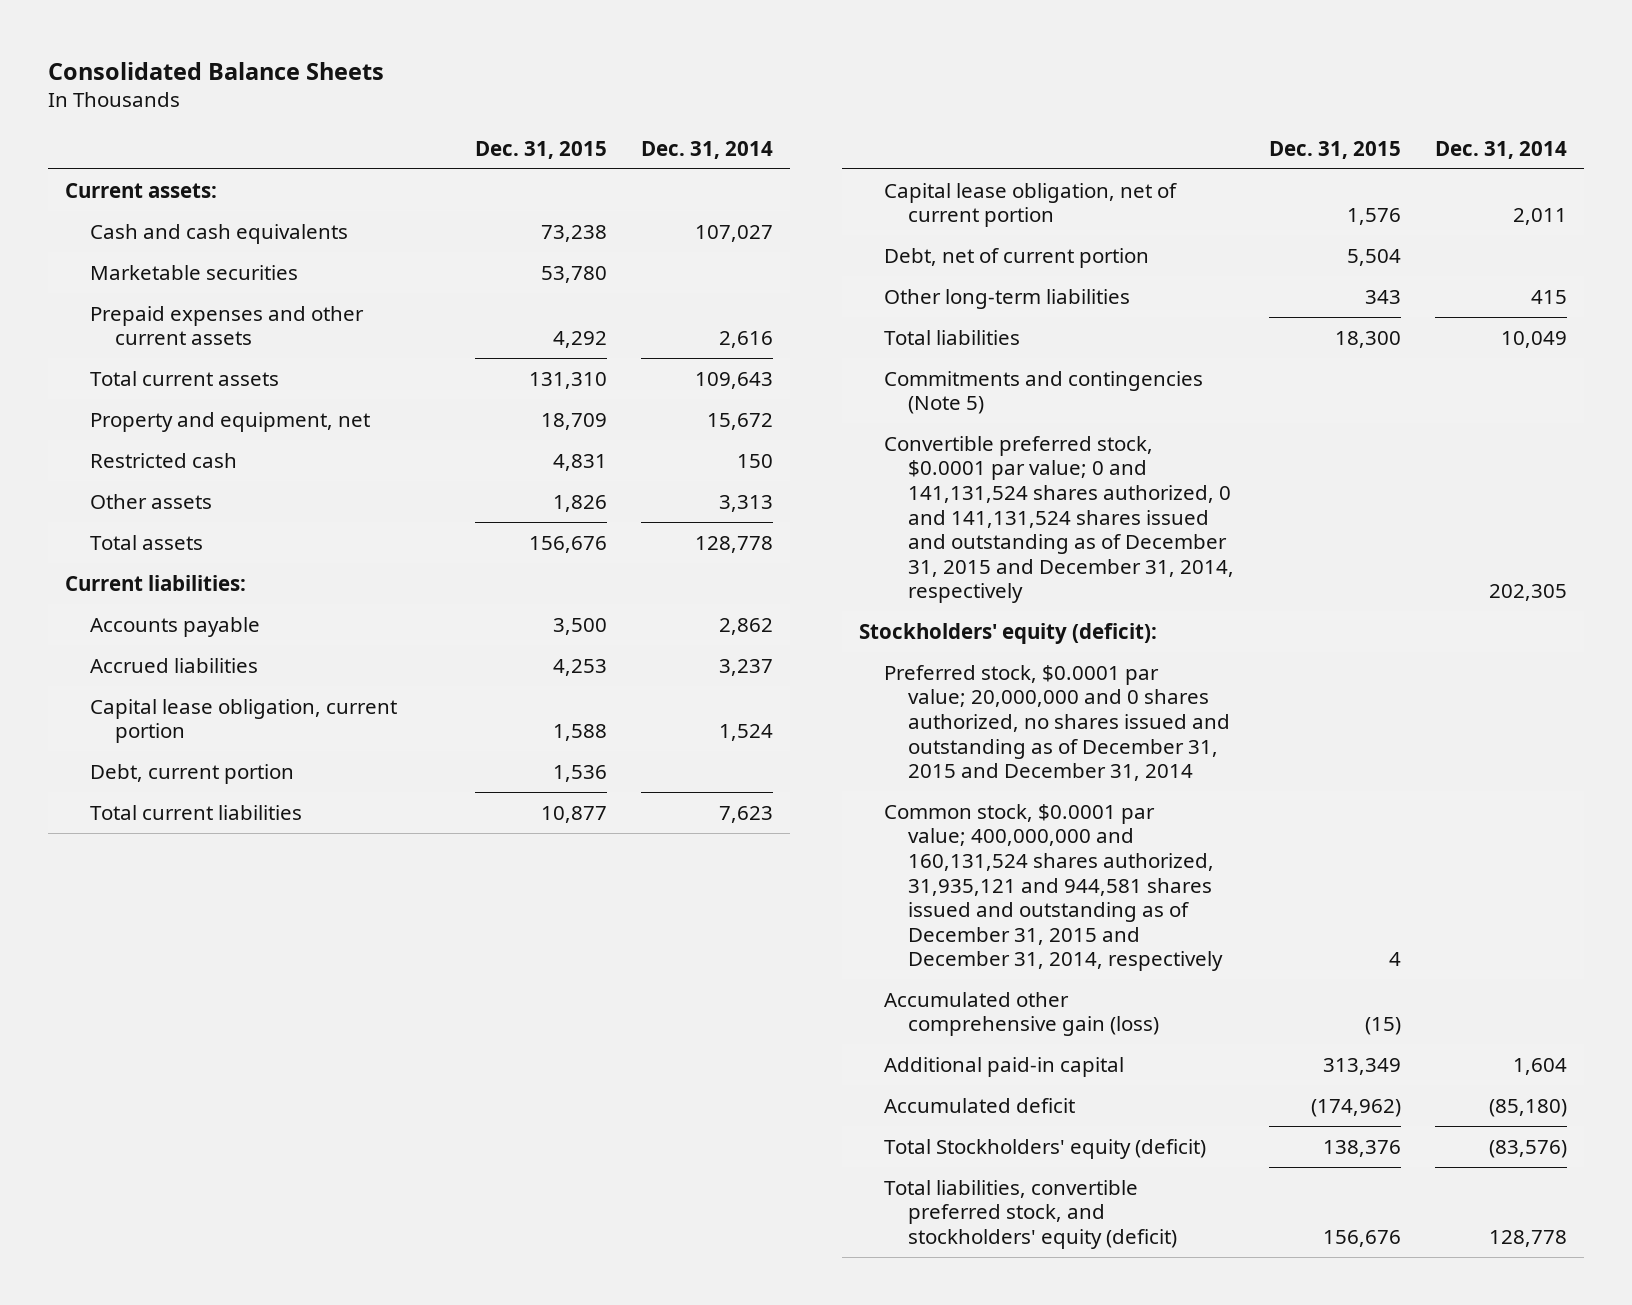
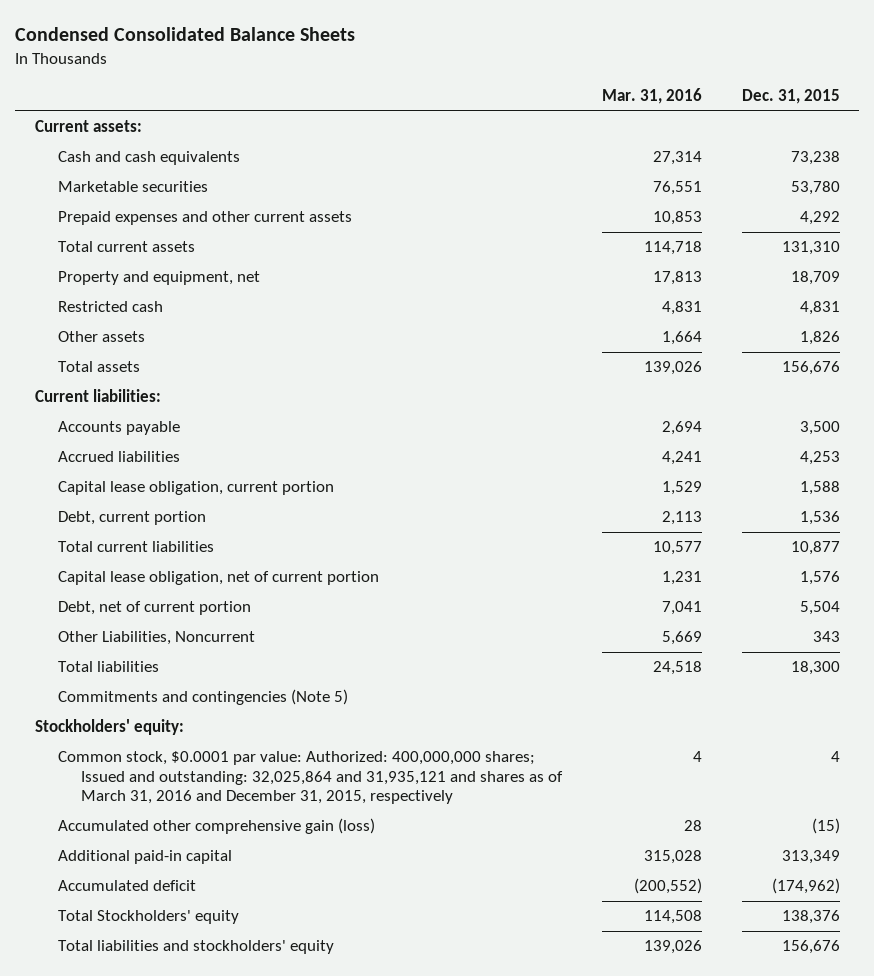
- Consolidated Balance Sheets
+ Condensed Consolidated Balance Sheets
- | Dec. 31, 2015 | Dec. 31, 2014
+ | Mar. 31, 2016 | Dec. 31, 2015
- Other long-term liabilities | 343 | 415
+ Other Liabilities, Noncurrent | 5,669 | 343
- Convertible preferred stock, $0.0001 par value; 0 and 141,131,524 shares authorized, 0 and 141,131,524 shares issued and outstanding as of December 31, 2015 and December 31, 2014, respectively | | 202,305
- Stockholders' equity (deficit):
- Preferred stock, $0.0001 par value; 20,000,000 and 0 shares authorized, no shares issued and outstanding as of December 31, 2015 and December 31, 2014
- Common stock, $0.0001 par value; 400,000,000 and 160,131,524 shares authorized, 31,935,121 and 944,581 shares issued and outstanding as of December 31, 2015 and December 31, 2014, respectively | 4 |
+ Stockholders' equity:
+ Common stock, $0.0001 par value: Authorized: 400,000,000 shares; Issued and outstanding: 32,025,864 and 31,935,121 and shares as of March 31, 2016 and December 31, 2015, respectively | 4 | 4
- Total Stockholders' equity (deficit) | 138,376 | (83,576)
- Total liabilities, convertible preferred stock, and stockholders' equity (deficit) | 156,676 | 128,778
+ Total Stockholders' equity | 114,508 | 138,376
+ Total liabilities and stockholders' equity | 139,026 | 156,676

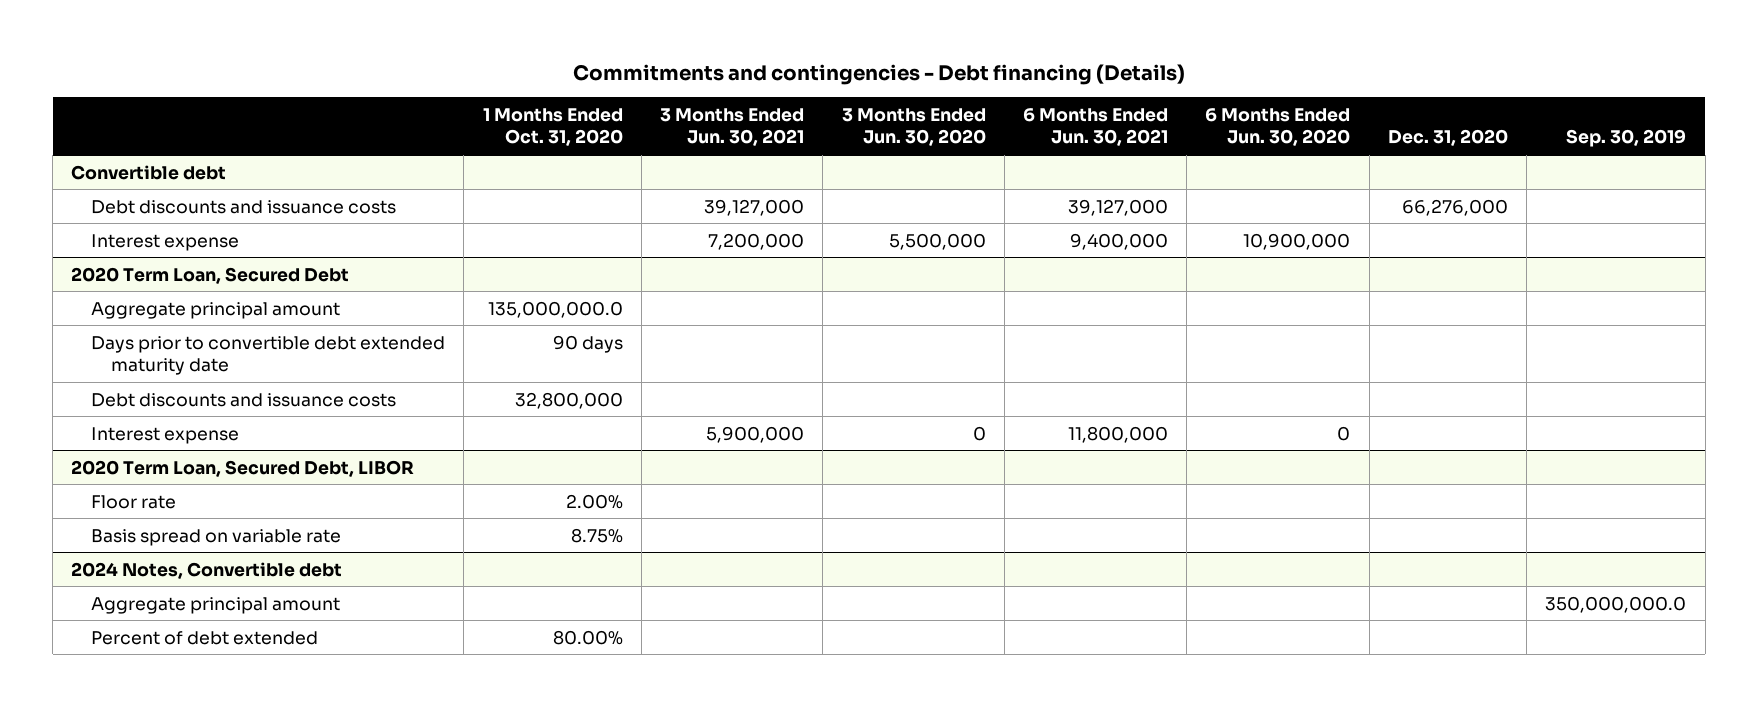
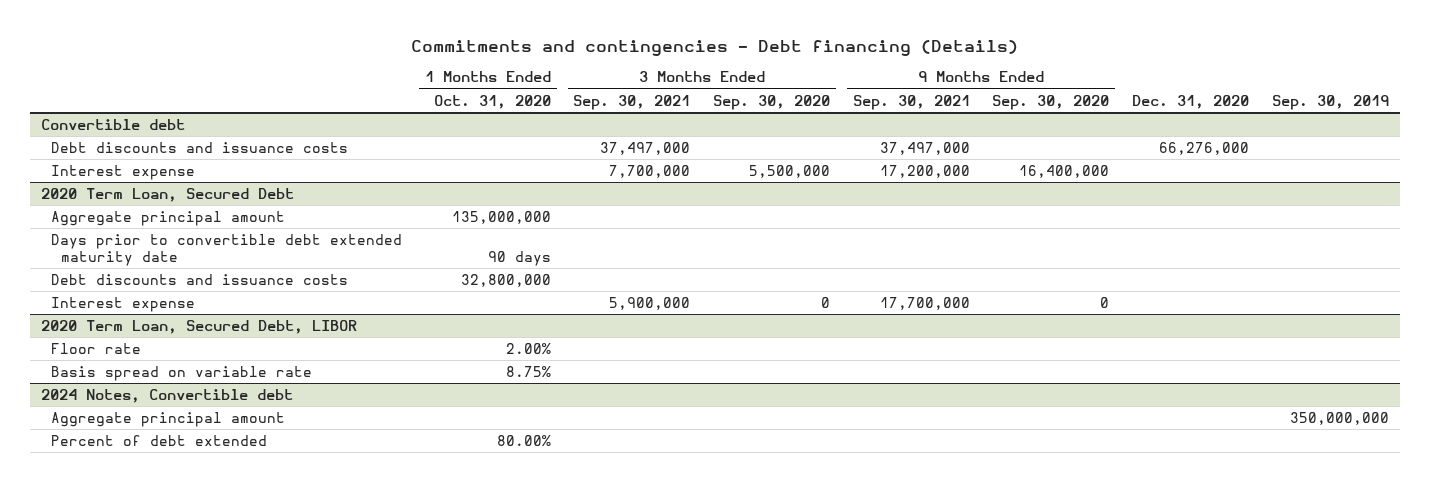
- | 1 Months Ended Oct. 31, 2020 | 3 Months Ended Jun. 30, 2021 | 3 Months Ended Jun. 30, 2020 | 6 Months Ended Jun. 30, 2021 | 6 Months Ended Jun. 30, 2020 | Dec. 31, 2020 | Sep. 30, 2019
+ | 1 Months Ended Oct. 31, 2020 | 3 Months Ended Sep. 30, 2021 | 3 Months Ended Sep. 30, 2020 | 9 Months Ended Sep. 30, 2021 | 9 Months Ended Sep. 30, 2020 | Dec. 31, 2020 | Sep. 30, 2019
@ 2020 Term Loan, Secured Debt
- Aggregate principal amount | 135,000,000.0 | | | | | |
+ Aggregate principal amount | 135,000,000 | | | | | |
@ 2024 Notes, Convertible debt
- Aggregate principal amount | | | | | | | 350,000,000.0
+ Aggregate principal amount | | | | | | | 350,000,000

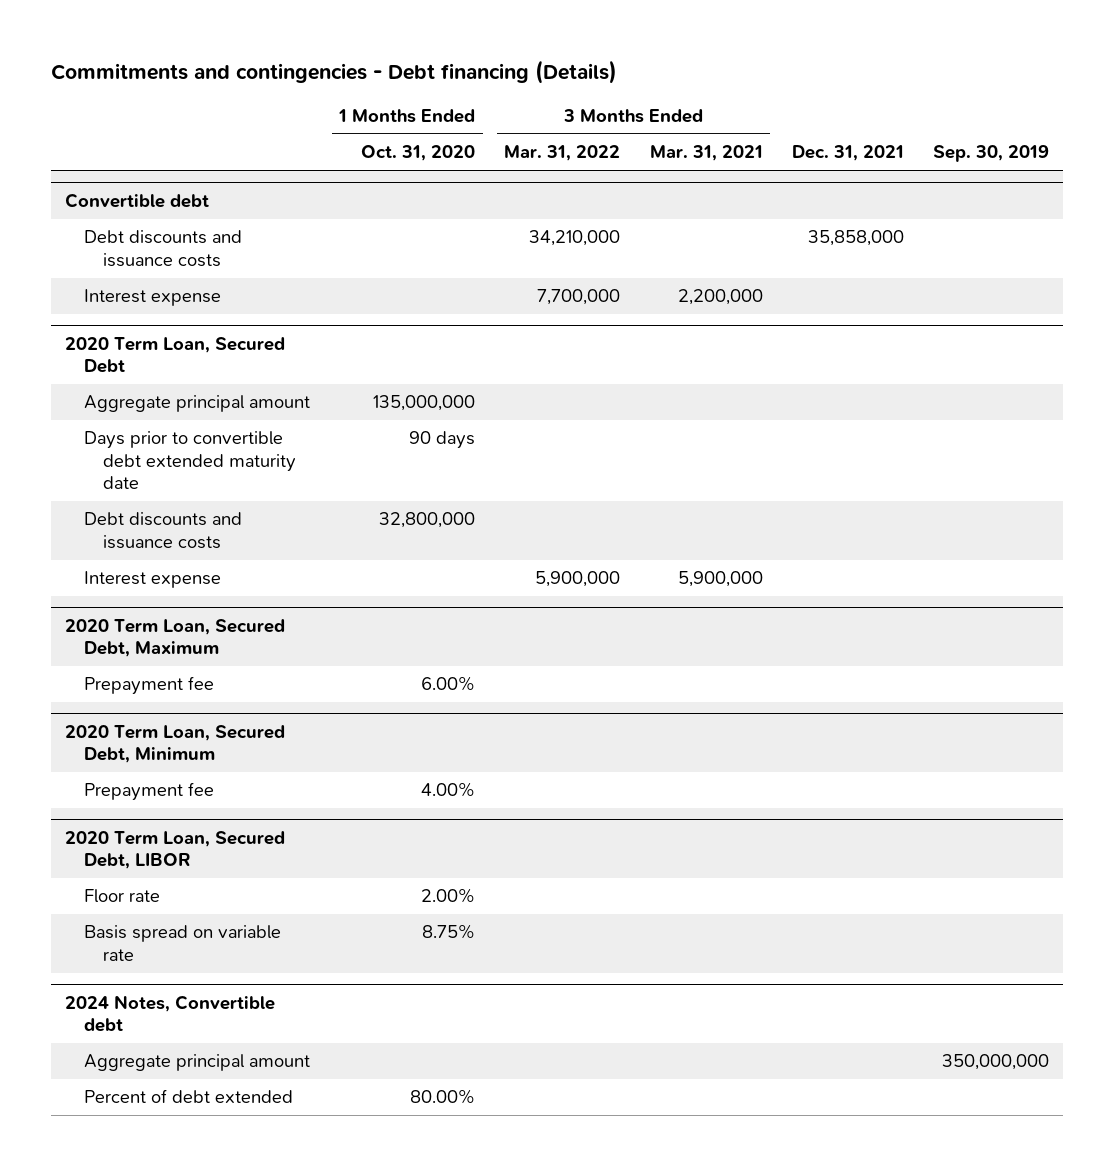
- | 1 Months Ended Oct. 31, 2020 | 3 Months Ended Sep. 30, 2021 | 3 Months Ended Sep. 30, 2020 | 9 Months Ended Sep. 30, 2021 | 9 Months Ended Sep. 30, 2020 | Dec. 31, 2020 | Sep. 30, 2019
+ | 1 Months Ended Oct. 31, 2020 | 3 Months Ended Mar. 31, 2022 | 3 Months Ended Mar. 31, 2021 | Dec. 31, 2021 | Sep. 30, 2019
+ 2020 Term Loan, Secured Debt, Maximum
+ Prepayment fee | 6.00% | | | |
+ 2020 Term Loan, Secured Debt, Minimum
+ Prepayment fee | 4.00% | | | |

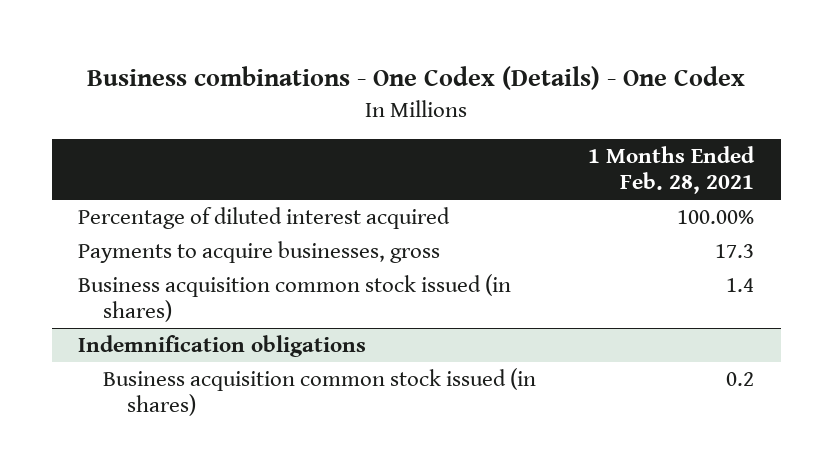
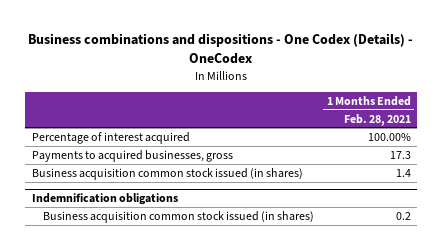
- Business combinations - One Codex (Details) - One Codex
+ Business combinations and dispositions - One Codex (Details) - OneCodex
- Percentage of diluted interest acquired | 100.00%
- Payments to acquire businesses, gross | 17.3
+ Percentage of interest acquired | 100.00%
+ Payments to acquired businesses, gross | 17.3

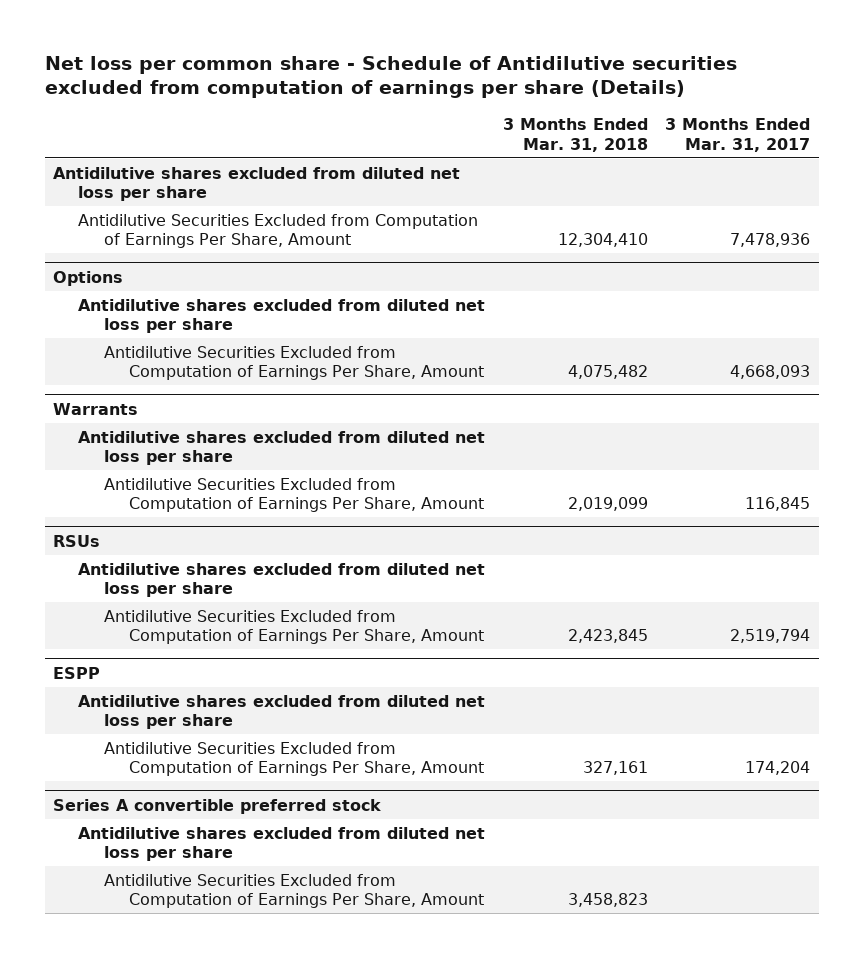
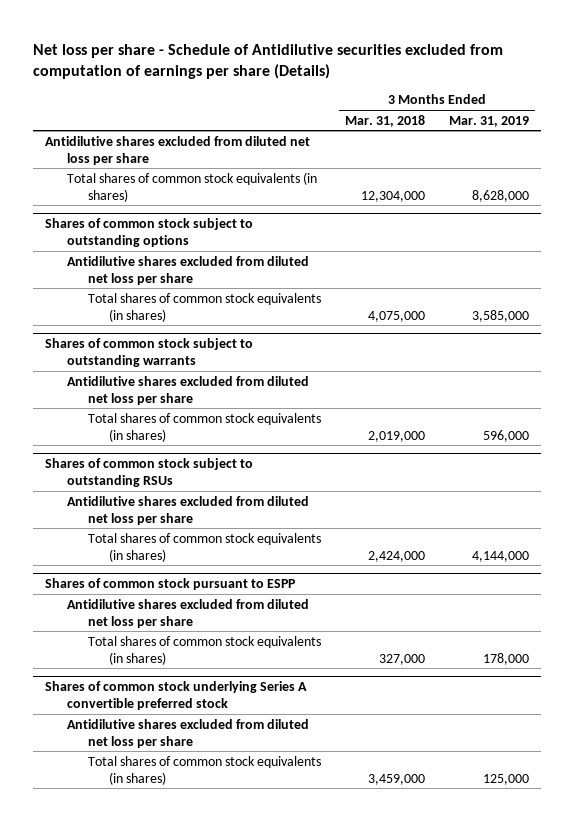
- Net loss per common share - Schedule of Antidilutive securities excluded from computation of earnings per share (Details)
+ Net loss per share - Schedule of Antidilutive securities excluded from computation of earnings per share (Details)
- | 3 Months Ended Mar. 31, 2018 | 3 Months Ended Mar. 31, 2017
+ | 3 Months Ended Mar. 31, 2018 | 3 Months Ended Mar. 31, 2019
- Antidilutive Securities Excluded from Computation of Earnings Per Share, Amount | 12,304,410 | 7,478,936
- Options
+ Total shares of common stock equivalents (in shares) | 12,304,000 | 8,628,000
+ Shares of common stock subject to outstanding options
- Antidilutive Securities Excluded from Computation of Earnings Per Share, Amount | 4,075,482 | 4,668,093
- Warrants
+ Total shares of common stock equivalents (in shares) | 4,075,000 | 3,585,000
+ Shares of common stock subject to outstanding warrants
- Antidilutive Securities Excluded from Computation of Earnings Per Share, Amount | 2,019,099 | 116,845
- RSUs
+ Total shares of common stock equivalents (in shares) | 2,019,000 | 596,000
+ Shares of common stock subject to outstanding RSUs
- Antidilutive Securities Excluded from Computation of Earnings Per Share, Amount | 2,423,845 | 2,519,794
- ESPP
+ Total shares of common stock equivalents (in shares) | 2,424,000 | 4,144,000
+ Shares of common stock pursuant to ESPP
- Antidilutive Securities Excluded from Computation of Earnings Per Share, Amount | 327,161 | 174,204
- Series A convertible preferred stock
+ Total shares of common stock equivalents (in shares) | 327,000 | 178,000
+ Shares of common stock underlying Series A convertible preferred stock
- Antidilutive Securities Excluded from Computation of Earnings Per Share, Amount | 3,458,823 |
+ Total shares of common stock equivalents (in shares) | 3,459,000 | 125,000

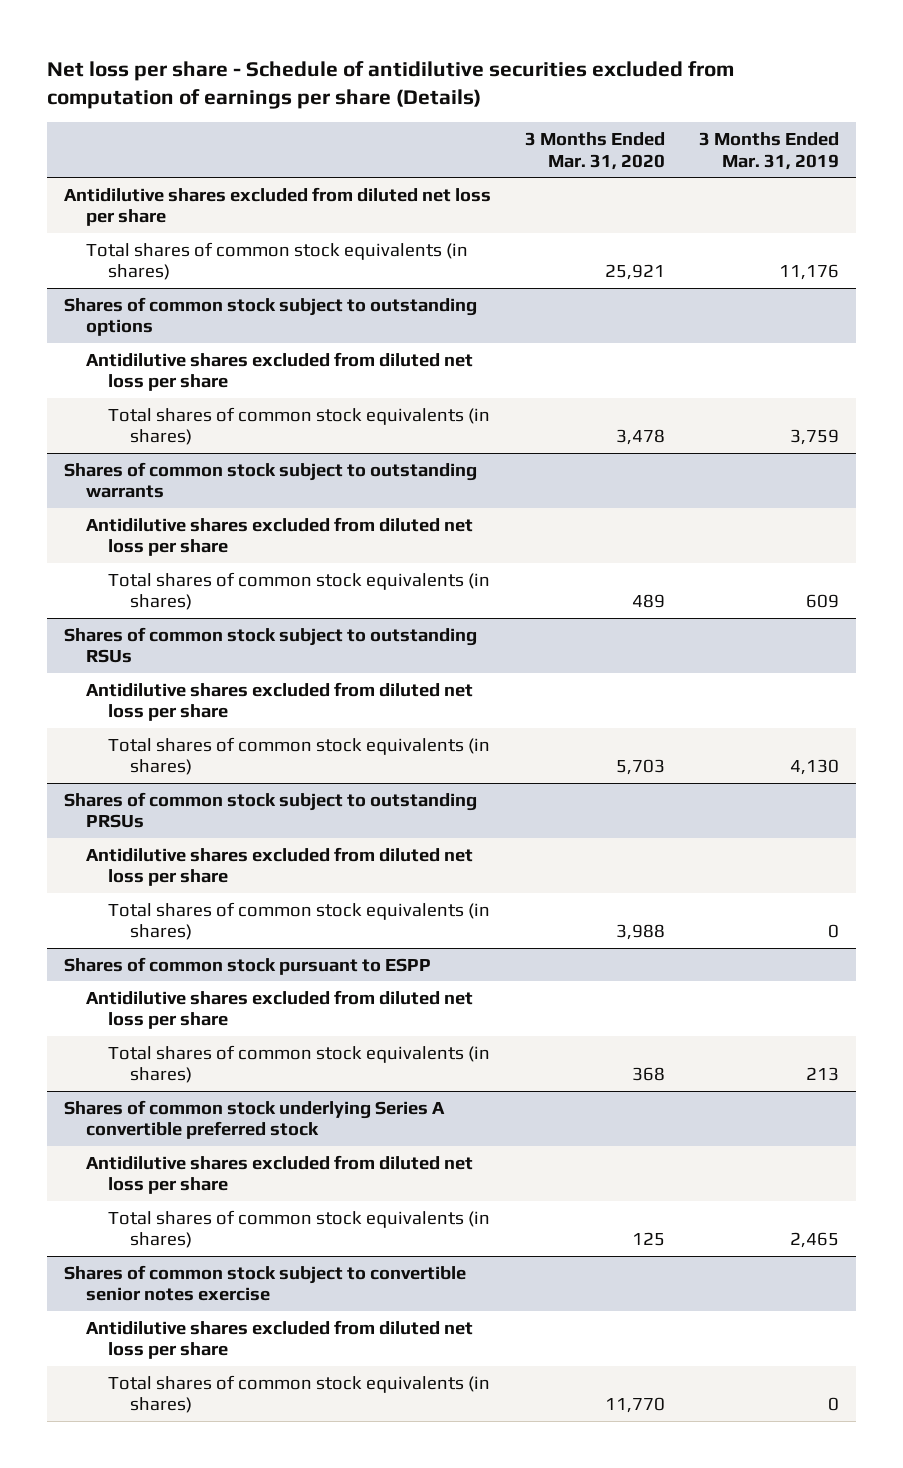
- Net loss per share - Schedule of Antidilutive securities excluded from computation of earnings per share (Details)
+ Net loss per share - Schedule of antidilutive securities excluded from computation of earnings per share (Details)
- | 3 Months Ended Mar. 31, 2018 | 3 Months Ended Mar. 31, 2019
+ | 3 Months Ended Mar. 31, 2020 | 3 Months Ended Mar. 31, 2019
- Total shares of common stock equivalents (in shares) | 12,304,000 | 8,628,000
+ Total shares of common stock equivalents (in shares) | 25,921 | 11,176
@ Shares of common stock subject to outstanding options
- Total shares of common stock equivalents (in shares) | 4,075,000 | 3,585,000
+ Total shares of common stock equivalents (in shares) | 3,478 | 3,759
@ Shares of common stock subject to outstanding warrants
- Total shares of common stock equivalents (in shares) | 2,019,000 | 596,000
+ Total shares of common stock equivalents (in shares) | 489 | 609
@ Shares of common stock subject to outstanding RSUs
- Total shares of common stock equivalents (in shares) | 2,424,000 | 4,144,000
+ Total shares of common stock equivalents (in shares) | 5,703 | 4,130
+ Shares of common stock subject to outstanding PRSUs
+ Antidilutive shares excluded from diluted net loss per share
+ Total shares of common stock equivalents (in shares) | 3,988 | 0
@ Shares of common stock pursuant to ESPP
- Total shares of common stock equivalents (in shares) | 327,000 | 178,000
+ Total shares of common stock equivalents (in shares) | 368 | 213
@ Shares of common stock underlying Series A convertible preferred stock
- Total shares of common stock equivalents (in shares) | 3,459,000 | 125,000
+ Total shares of common stock equivalents (in shares) | 125 | 2,465
+ Shares of common stock subject to convertible senior notes exercise
+ Antidilutive shares excluded from diluted net loss per share
+ Total shares of common stock equivalents (in shares) | 11,770 | 0

